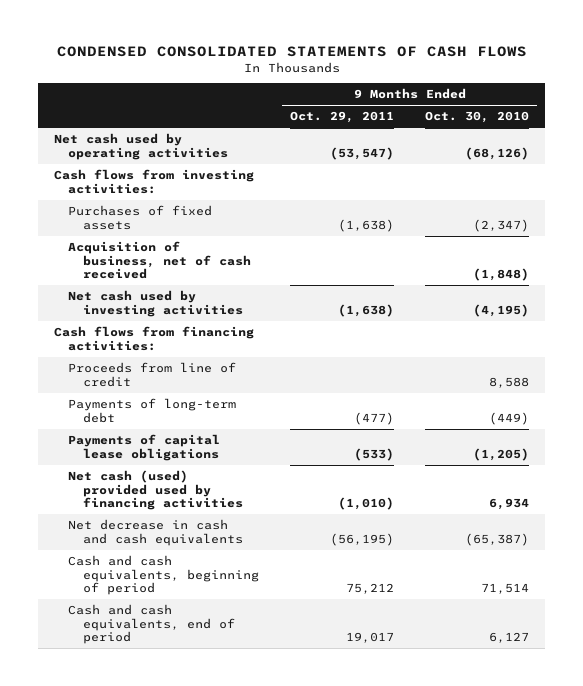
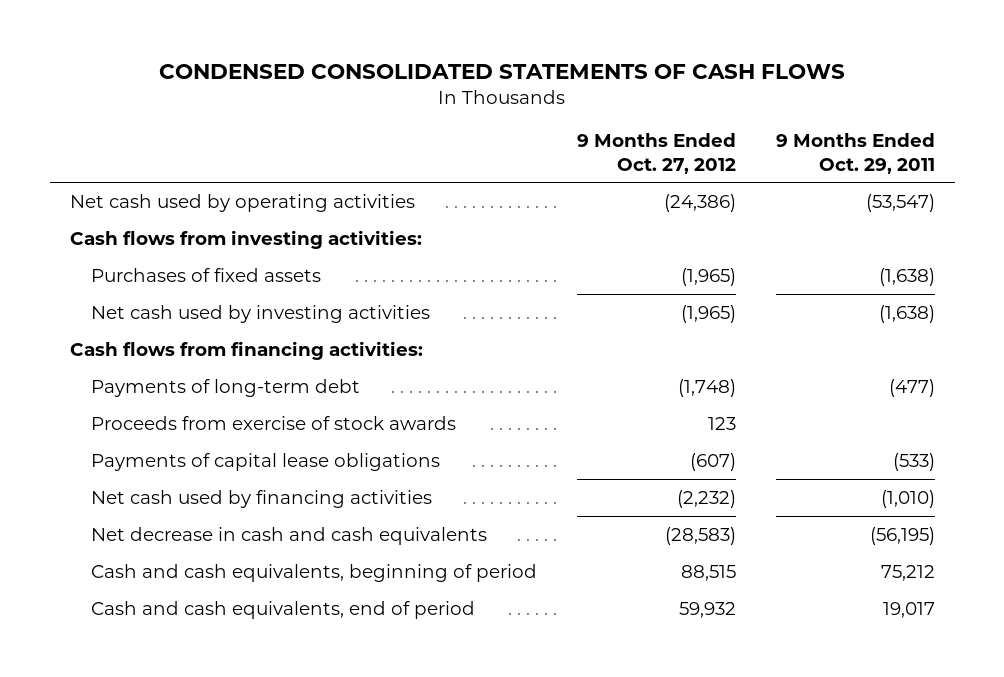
- | 9 Months Ended Oct. 29, 2011 | 9 Months Ended Oct. 30, 2010
+ | 9 Months Ended Oct. 27, 2012 | 9 Months Ended Oct. 29, 2011
- Acquisition of business, net of cash received | | (1,848)
- Proceeds from line of credit | | 8,588
+ Proceeds from exercise of stock awards | 123 |
- Net cash (used) provided used by financing activities | (1,010) | 6,934
+ Net cash used by financing activities | (2,232) | (1,010)

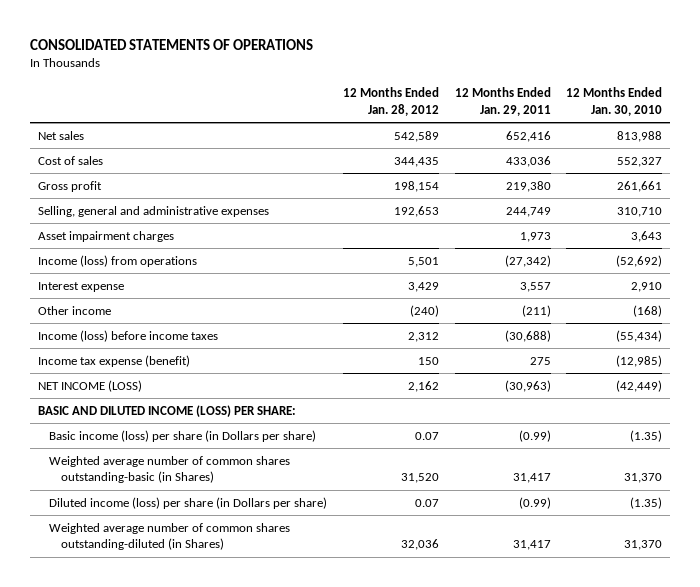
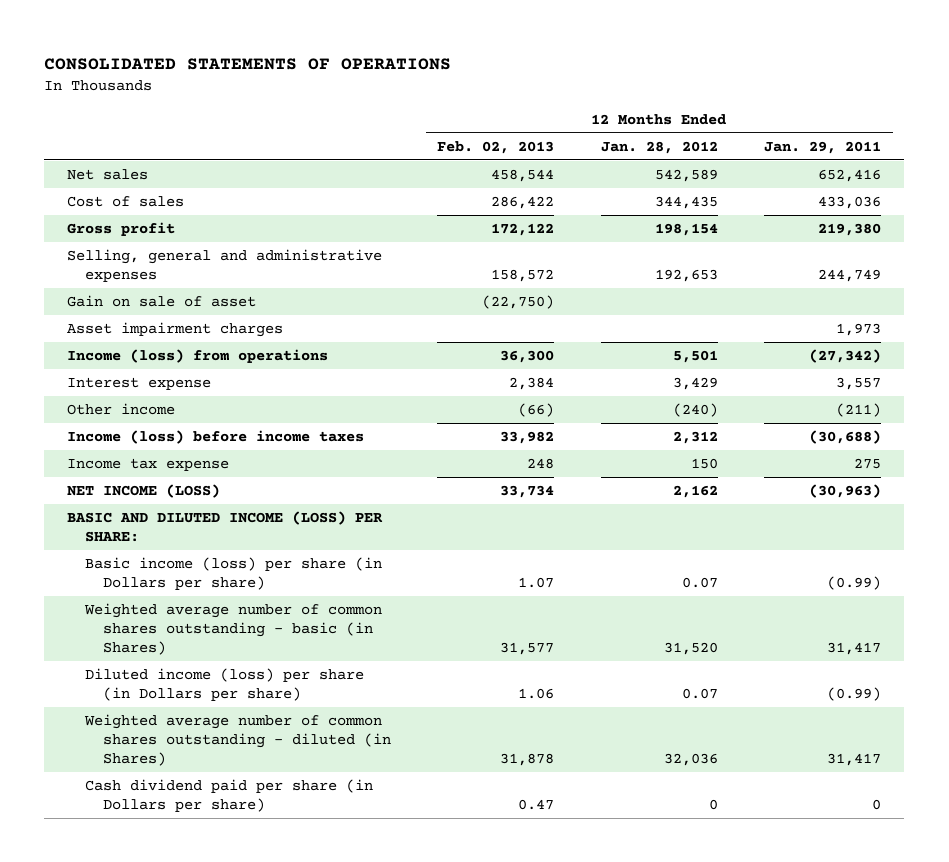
- | 12 Months Ended Jan. 28, 2012 | 12 Months Ended Jan. 29, 2011 | 12 Months Ended Jan. 30, 2010
+ | 12 Months Ended Feb. 02, 2013 | 12 Months Ended Jan. 28, 2012 | 12 Months Ended Jan. 29, 2011
+ Gain on sale of asset | (22,750) | |
- Income tax expense (benefit) | 150 | 275 | (12,985)
+ Income tax expense | 248 | 150 | 275
- Weighted average number of common shares outstanding-basic (in Shares) | 31,520 | 31,417 | 31,370
+ Weighted average number of common shares outstanding - basic (in Shares) | 31,577 | 31,520 | 31,417
- Weighted average number of common shares outstanding-diluted (in Shares) | 32,036 | 31,417 | 31,370
+ Weighted average number of common shares outstanding - diluted (in Shares) | 31,878 | 32,036 | 31,417
+ Cash dividend paid per share (in Dollars per share) | 0.47 | 0 | 0

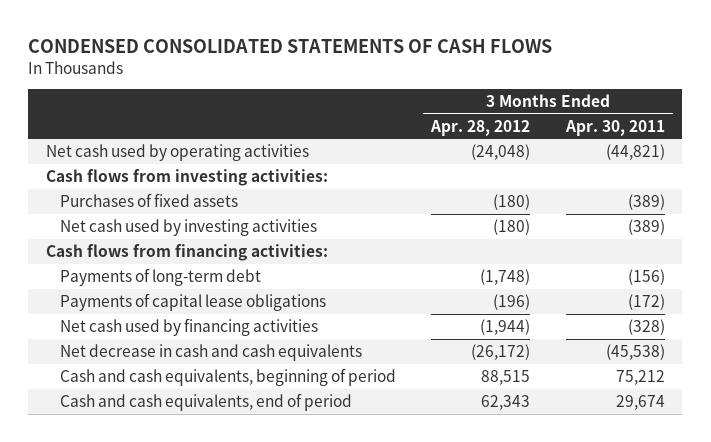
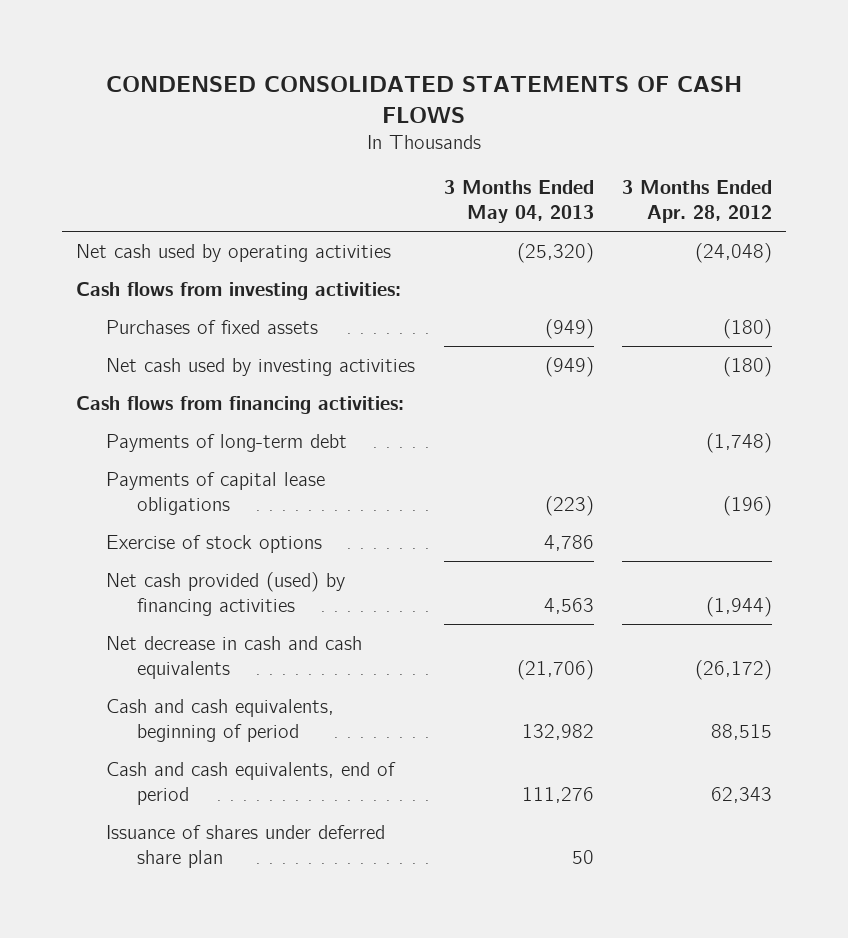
- | 3 Months Ended Apr. 28, 2012 | 3 Months Ended Apr. 30, 2011
+ | 3 Months Ended May 04, 2013 | 3 Months Ended Apr. 28, 2012
- Net cash used by financing activities | (1,944) | (328)
+ Exercise of stock options | 4,786 |
+ Net cash provided (used) by financing activities | 4,563 | (1,944)
+ Issuance of shares under deferred share plan | 50 |

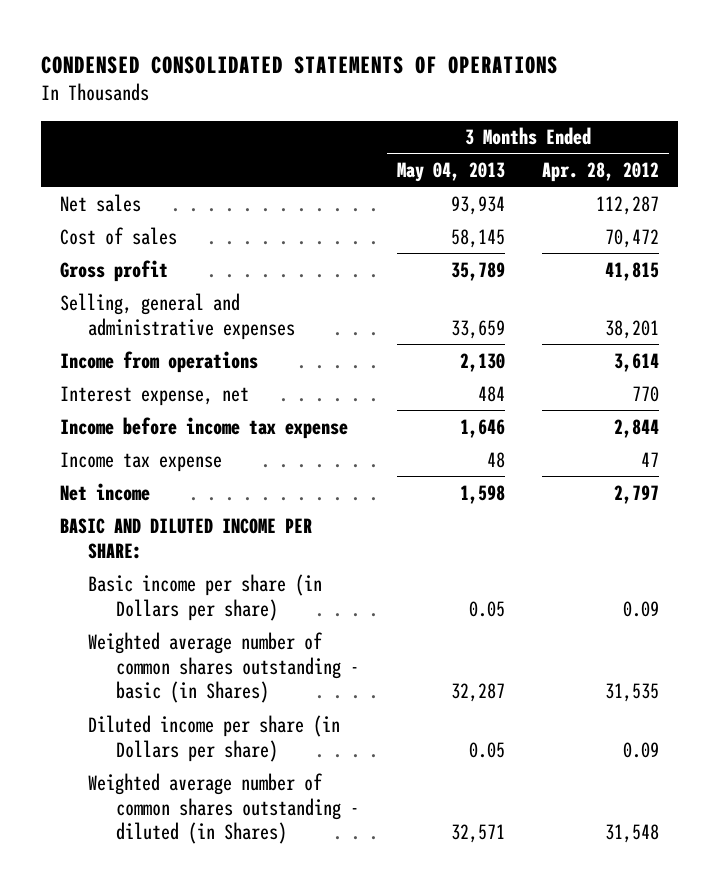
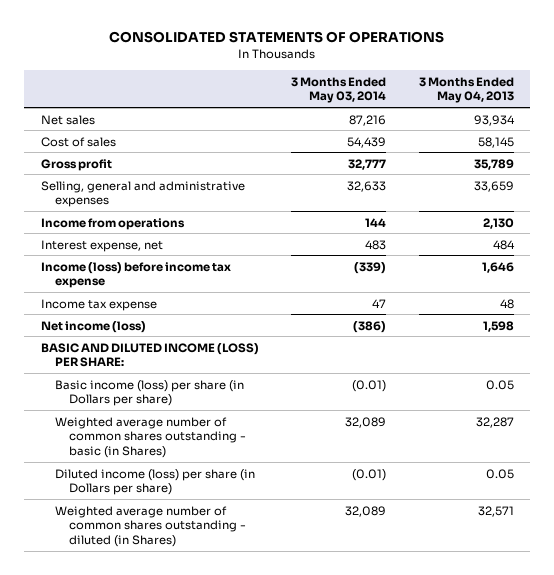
- CONDENSED CONSOLIDATED STATEMENTS OF OPERATIONS
+ CONSOLIDATED STATEMENTS OF OPERATIONS
- | 3 Months Ended May 04, 2013 | 3 Months Ended Apr. 28, 2012
+ | 3 Months Ended May 03, 2014 | 3 Months Ended May 04, 2013
- Income before income tax expense | 1,646 | 2,844
+ Income (loss) before income tax expense | (339) | 1,646
- Net income | 1,598 | 2,797
- BASIC AND DILUTED INCOME PER SHARE:
- Basic income per share (in Dollars per share) | 0.05 | 0.09
+ Net income (loss) | (386) | 1,598
+ BASIC AND DILUTED INCOME (LOSS) PER SHARE:
+ Basic income (loss) per share (in Dollars per share) | (0.01) | 0.05
- Diluted income per share (in Dollars per share) | 0.05 | 0.09
+ Diluted income (loss) per share (in Dollars per share) | (0.01) | 0.05

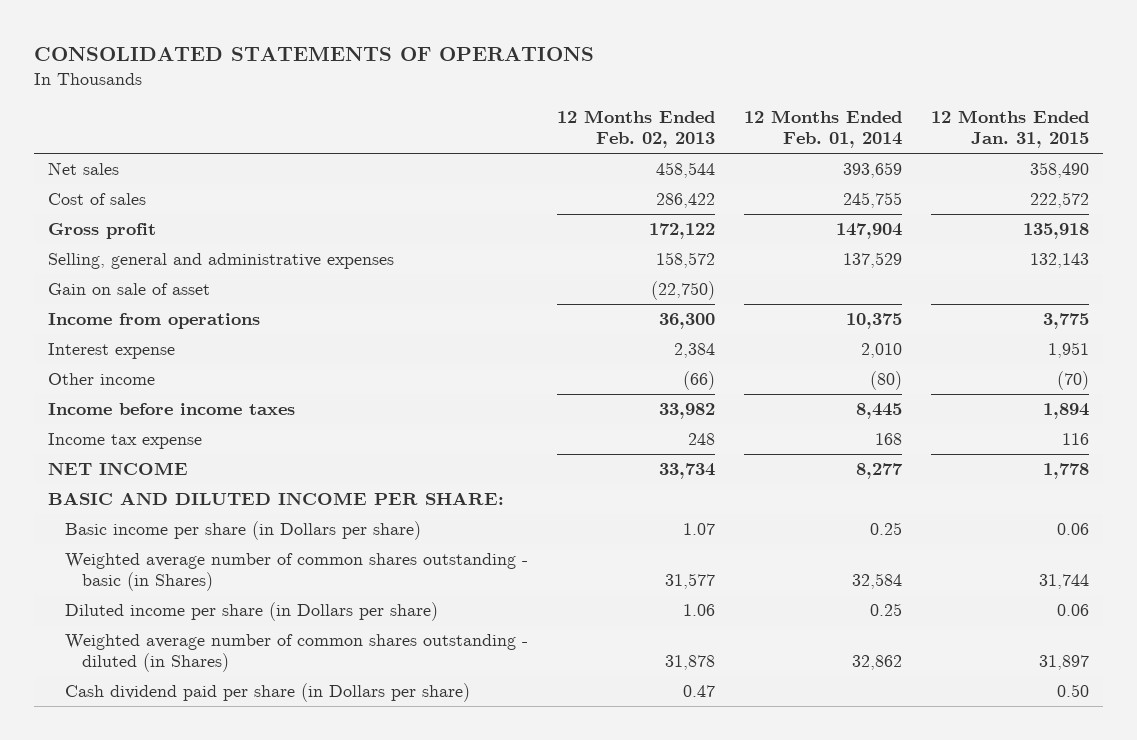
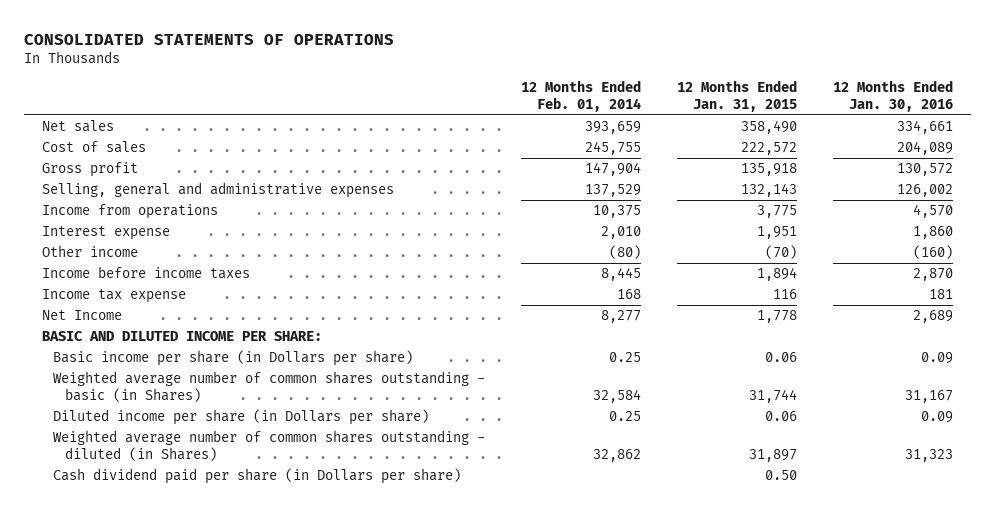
- | 12 Months Ended Feb. 02, 2013 | 12 Months Ended Feb. 01, 2014 | 12 Months Ended Jan. 31, 2015
+ | 12 Months Ended Feb. 01, 2014 | 12 Months Ended Jan. 31, 2015 | 12 Months Ended Jan. 30, 2016
- Gain on sale of asset | (22,750) | |
- NET INCOME | 33,734 | 8,277 | 1,778
+ Net Income | 8,277 | 1,778 | 2,689

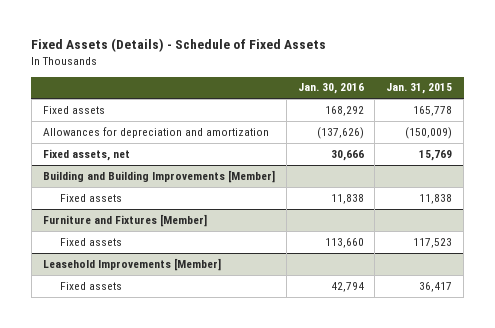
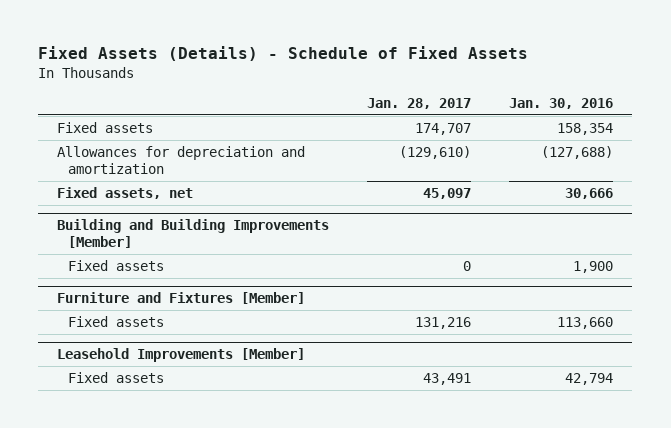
- | Jan. 30, 2016 | Jan. 31, 2015
+ | Jan. 28, 2017 | Jan. 30, 2016
- Fixed assets | 168,292 | 165,778
- Allowances for depreciation and amortization | (137,626) | (150,009)
+ Fixed assets | 174,707 | 158,354
+ Allowances for depreciation and amortization | (129,610) | (127,688)
@ Building and Building Improvements [Member]
- Fixed assets | 11,838 | 11,838
+ Fixed assets | 0 | 1,900

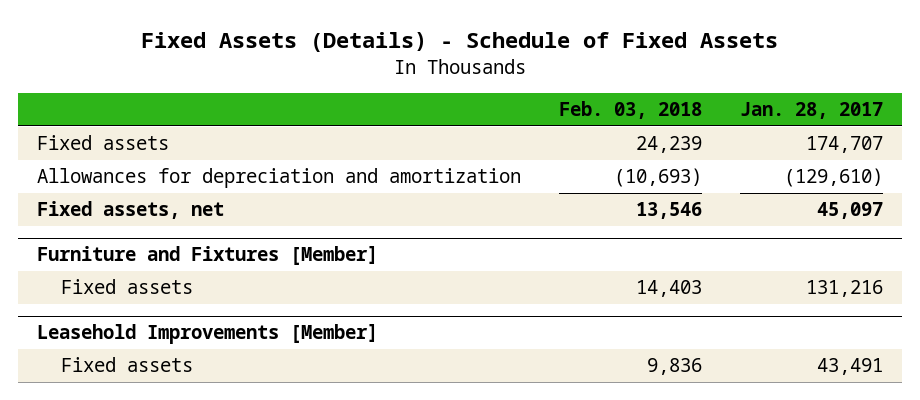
- | Jan. 28, 2017 | Jan. 30, 2016
+ | Feb. 03, 2018 | Jan. 28, 2017
- Building and Building Improvements [Member]
- Fixed assets | 0 | 1,900

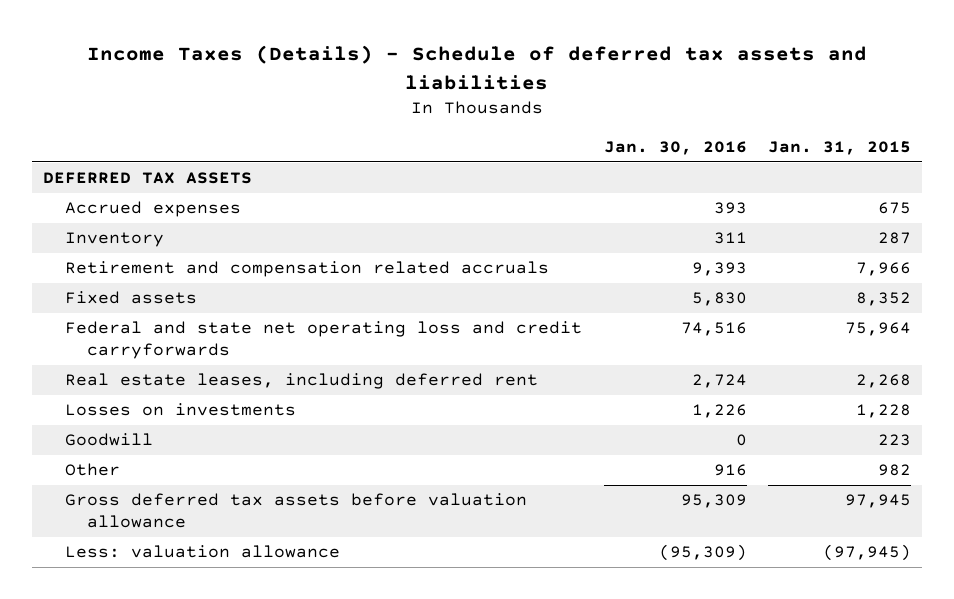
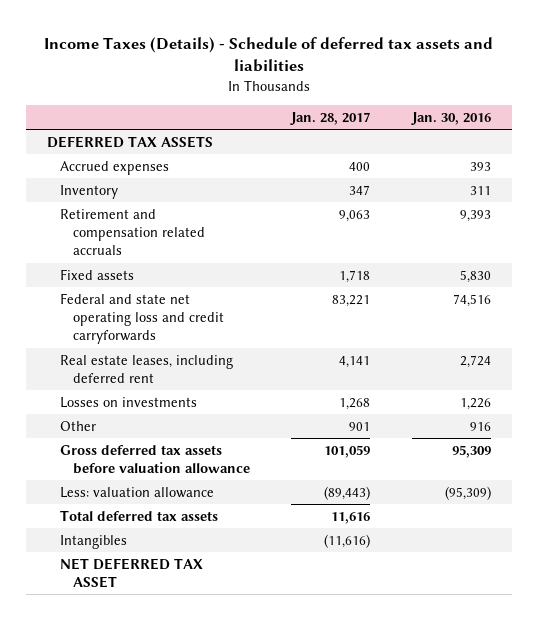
- | Jan. 30, 2016 | Jan. 31, 2015
+ | Jan. 28, 2017 | Jan. 30, 2016
- Goodwill | 0 | 223
+ Total deferred tax assets | 11,616 |
+ Intangibles | (11,616) |
+ NET DEFERRED TAX ASSET

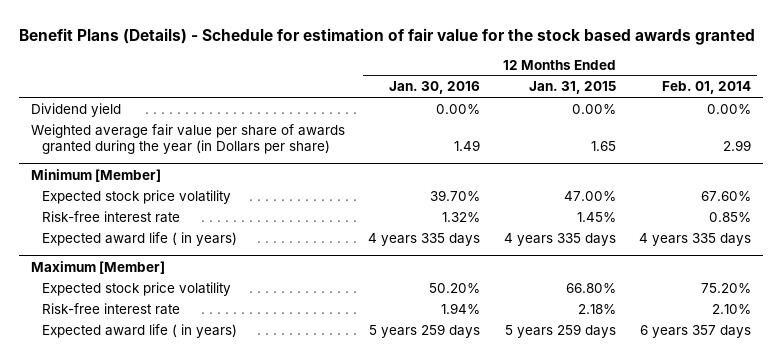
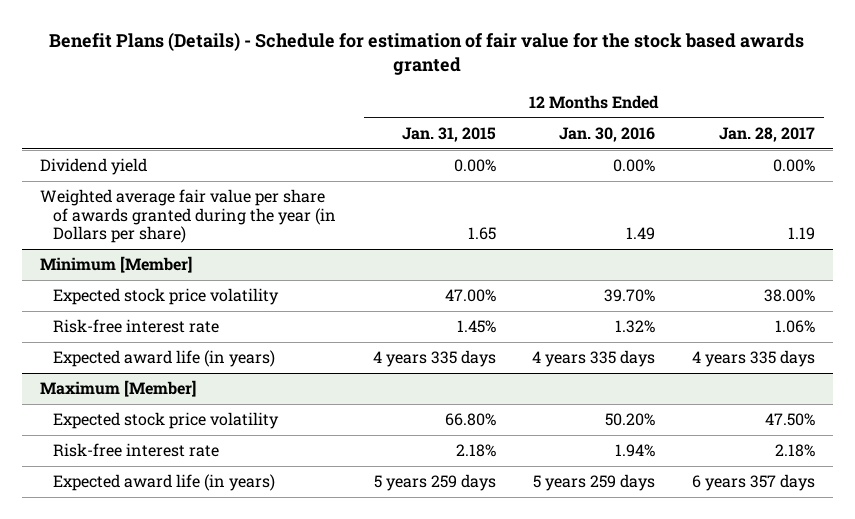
- | 12 Months Ended Jan. 30, 2016 | 12 Months Ended Jan. 31, 2015 | 12 Months Ended Feb. 01, 2014
+ | 12 Months Ended Jan. 31, 2015 | 12 Months Ended Jan. 30, 2016 | 12 Months Ended Jan. 28, 2017
@ Minimum [Member]
- Expected award life ( in years) | 4 years 335 days | 4 years 335 days | 4 years 335 days
+ Expected award life (in years) | 4 years 335 days | 4 years 335 days | 4 years 335 days
@ Maximum [Member]
- Expected award life ( in years) | 5 years 259 days | 5 years 259 days | 6 years 357 days
+ Expected award life (in years) | 5 years 259 days | 5 years 259 days | 6 years 357 days

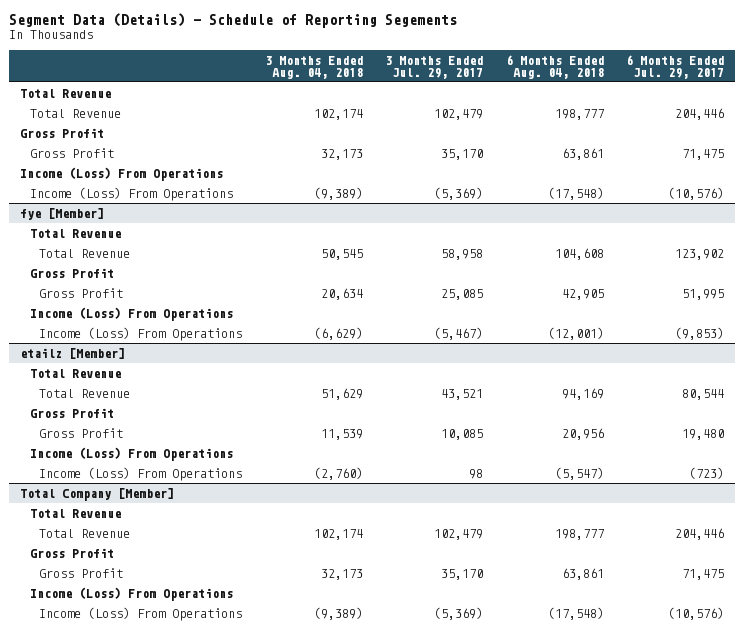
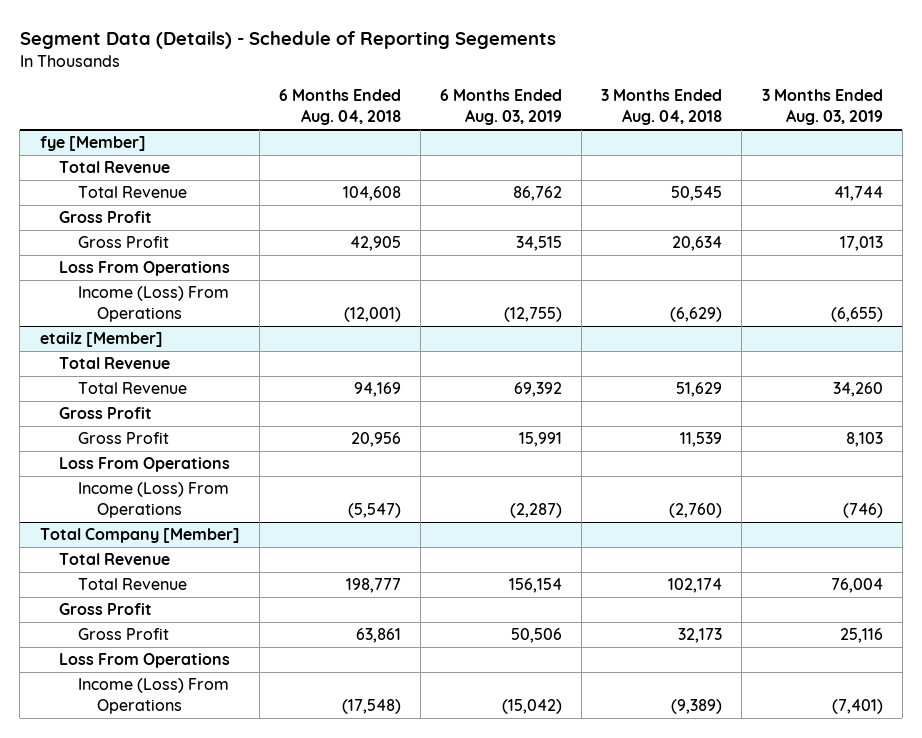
- | 3 Months Ended Aug. 04, 2018 | 3 Months Ended Jul. 29, 2017 | 6 Months Ended Aug. 04, 2018 | 6 Months Ended Jul. 29, 2017
+ | 6 Months Ended Aug. 04, 2018 | 6 Months Ended Aug. 03, 2019 | 3 Months Ended Aug. 04, 2018 | 3 Months Ended Aug. 03, 2019
- Total Revenue
- Total Revenue | 102,174 | 102,479 | 198,777 | 204,446
- Gross Profit
- Gross Profit | 32,173 | 35,170 | 63,861 | 71,475
- Income (Loss) From Operations
- Income (Loss) From Operations | (9,389) | (5,369) | (17,548) | (10,576)
@ fye [Member]
- Income (Loss) From Operations
+ Loss From Operations
@ etailz [Member]
- Income (Loss) From Operations
+ Loss From Operations
@ Total Company [Member]
- Income (Loss) From Operations
+ Loss From Operations

